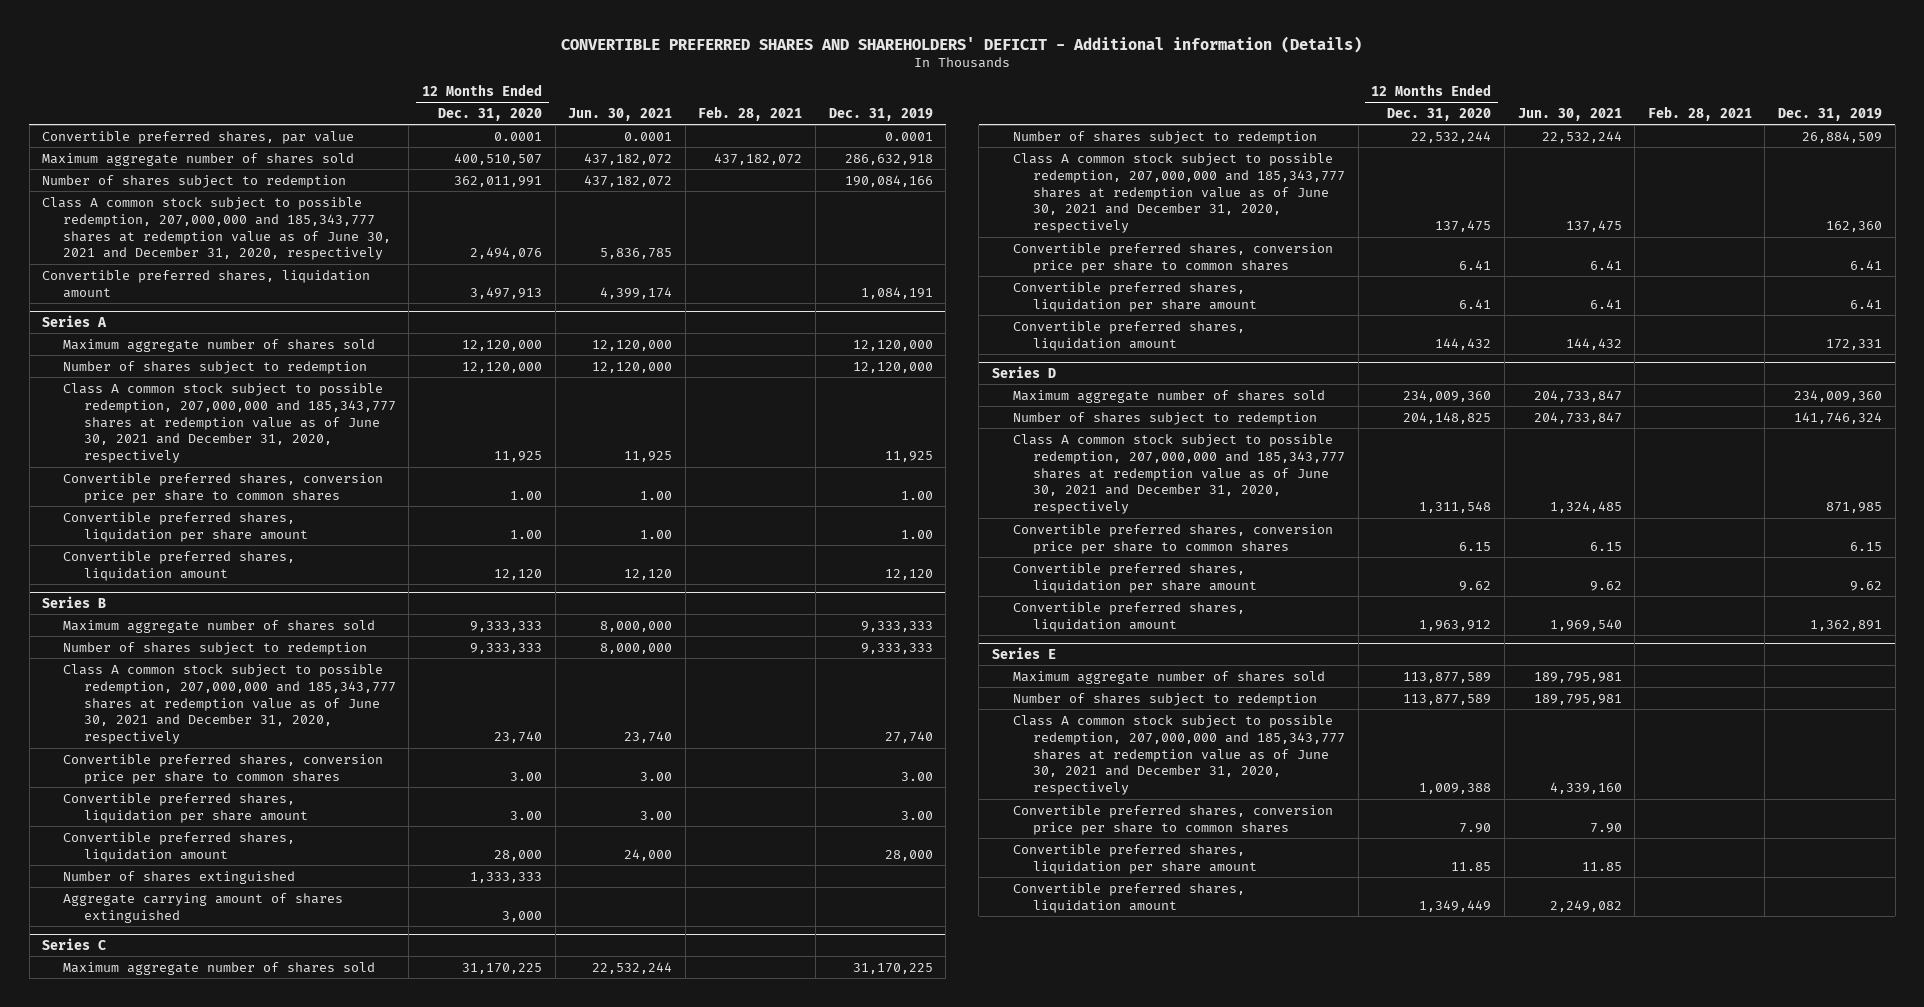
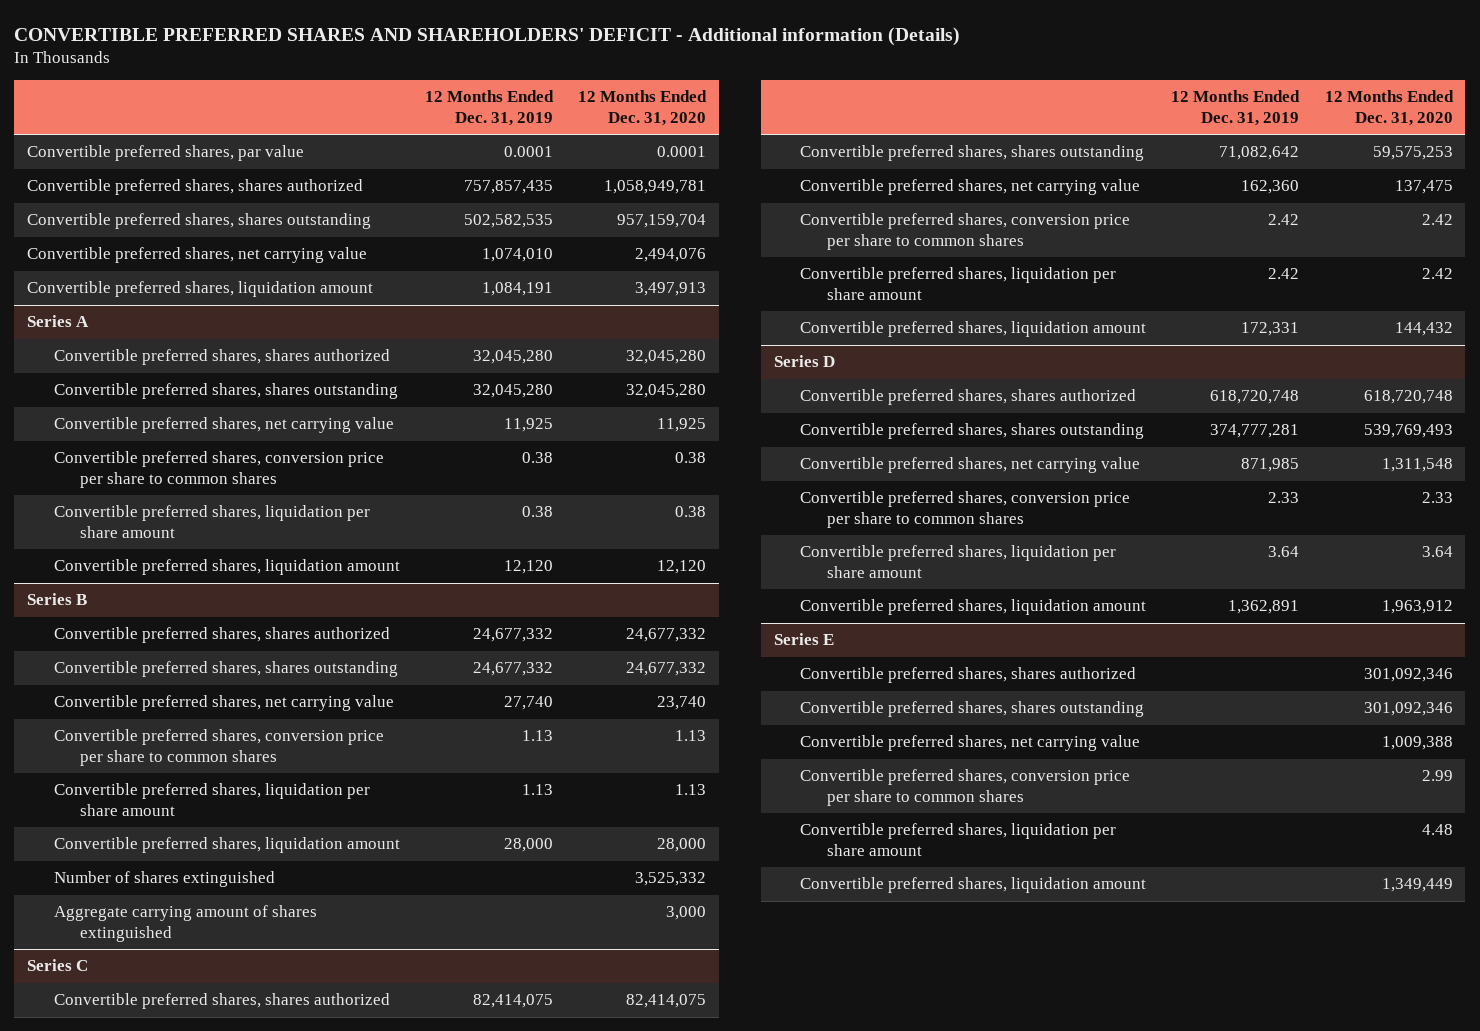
- | 12 Months Ended Dec. 31, 2020 | Jun. 30, 2021 | Feb. 28, 2021 | Dec. 31, 2019
+ | 12 Months Ended Dec. 31, 2019 | 12 Months Ended Dec. 31, 2020
- Maximum aggregate number of shares sold | 400,510,507 | 437,182,072 | 437,182,072 | 286,632,918
- Number of shares subject to redemption | 362,011,991 | 437,182,072 | | 190,084,166
- Class A common stock subject to possible redemption, 207,000,000 and 185,343,777 shares at redemption value as of June 30, 2021 and December 31, 2020, respectively | 2,494,076 | 5,836,785 | |
+ Convertible preferred shares, shares authorized | 757,857,435 | 1,058,949,781
+ Convertible preferred shares, shares outstanding | 502,582,535 | 957,159,704
+ Convertible preferred shares, net carrying value | 1,074,010 | 2,494,076
@ Series A
- Maximum aggregate number of shares sold | 12,120,000 | 12,120,000 | | 12,120,000
- Number of shares subject to redemption | 12,120,000 | 12,120,000 | | 12,120,000
- Class A common stock subject to possible redemption, 207,000,000 and 185,343,777 shares at redemption value as of June 30, 2021 and December 31, 2020, respectively | 11,925 | 11,925 | | 11,925
- Convertible preferred shares, conversion price per share to common shares | 1.00 | 1.00 | | 1.00
- Convertible preferred shares, liquidation per share amount | 1.00 | 1.00 | | 1.00
+ Convertible preferred shares, shares authorized | 32,045,280 | 32,045,280
+ Convertible preferred shares, shares outstanding | 32,045,280 | 32,045,280
+ Convertible preferred shares, net carrying value | 11,925 | 11,925
+ Convertible preferred shares, conversion price per share to common shares | 0.38 | 0.38
+ Convertible preferred shares, liquidation per share amount | 0.38 | 0.38
@ Series B
- Maximum aggregate number of shares sold | 9,333,333 | 8,000,000 | | 9,333,333
- Number of shares subject to redemption | 9,333,333 | 8,000,000 | | 9,333,333
- Class A common stock subject to possible redemption, 207,000,000 and 185,343,777 shares at redemption value as of June 30, 2021 and December 31, 2020, respectively | 23,740 | 23,740 | | 27,740
- Convertible preferred shares, conversion price per share to common shares | 3.00 | 3.00 | | 3.00
- Convertible preferred shares, liquidation per share amount | 3.00 | 3.00 | | 3.00
+ Convertible preferred shares, shares authorized | 24,677,332 | 24,677,332
+ Convertible preferred shares, shares outstanding | 24,677,332 | 24,677,332
+ Convertible preferred shares, net carrying value | 27,740 | 23,740
+ Convertible preferred shares, conversion price per share to common shares | 1.13 | 1.13
+ Convertible preferred shares, liquidation per share amount | 1.13 | 1.13
- Number of shares extinguished | 1,333,333 | | |
+ Number of shares extinguished | | 3,525,332
@ Series C
- Maximum aggregate number of shares sold | 31,170,225 | 22,532,244 | | 31,170,225
- Number of shares subject to redemption | 22,532,244 | 22,532,244 | | 26,884,509
- Class A common stock subject to possible redemption, 207,000,000 and 185,343,777 shares at redemption value as of June 30, 2021 and December 31, 2020, respectively | 137,475 | 137,475 | | 162,360
- Convertible preferred shares, conversion price per share to common shares | 6.41 | 6.41 | | 6.41
- Convertible preferred shares, liquidation per share amount | 6.41 | 6.41 | | 6.41
+ Convertible preferred shares, shares authorized | 82,414,075 | 82,414,075
+ Convertible preferred shares, shares outstanding | 71,082,642 | 59,575,253
+ Convertible preferred shares, net carrying value | 162,360 | 137,475
+ Convertible preferred shares, conversion price per share to common shares | 2.42 | 2.42
+ Convertible preferred shares, liquidation per share amount | 2.42 | 2.42
@ Series D
- Maximum aggregate number of shares sold | 234,009,360 | 204,733,847 | | 234,009,360
- Number of shares subject to redemption | 204,148,825 | 204,733,847 | | 141,746,324
- Class A common stock subject to possible redemption, 207,000,000 and 185,343,777 shares at redemption value as of June 30, 2021 and December 31, 2020, respectively | 1,311,548 | 1,324,485 | | 871,985
- Convertible preferred shares, conversion price per share to common shares | 6.15 | 6.15 | | 6.15
- Convertible preferred shares, liquidation per share amount | 9.62 | 9.62 | | 9.62
+ Convertible preferred shares, shares authorized | 618,720,748 | 618,720,748
+ Convertible preferred shares, shares outstanding | 374,777,281 | 539,769,493
+ Convertible preferred shares, net carrying value | 871,985 | 1,311,548
+ Convertible preferred shares, conversion price per share to common shares | 2.33 | 2.33
+ Convertible preferred shares, liquidation per share amount | 3.64 | 3.64
@ Series E
- Maximum aggregate number of shares sold | 113,877,589 | 189,795,981 | |
- Number of shares subject to redemption | 113,877,589 | 189,795,981 | |
- Class A common stock subject to possible redemption, 207,000,000 and 185,343,777 shares at redemption value as of June 30, 2021 and December 31, 2020, respectively | 1,009,388 | 4,339,160 | |
- Convertible preferred shares, conversion price per share to common shares | 7.90 | 7.90 | |
- Convertible preferred shares, liquidation per share amount | 11.85 | 11.85 | |
+ Convertible preferred shares, shares authorized | | 301,092,346
+ Convertible preferred shares, shares outstanding | | 301,092,346
+ Convertible preferred shares, net carrying value | | 1,009,388
+ Convertible preferred shares, conversion price per share to common shares | | 2.99
+ Convertible preferred shares, liquidation per share amount | | 4.48

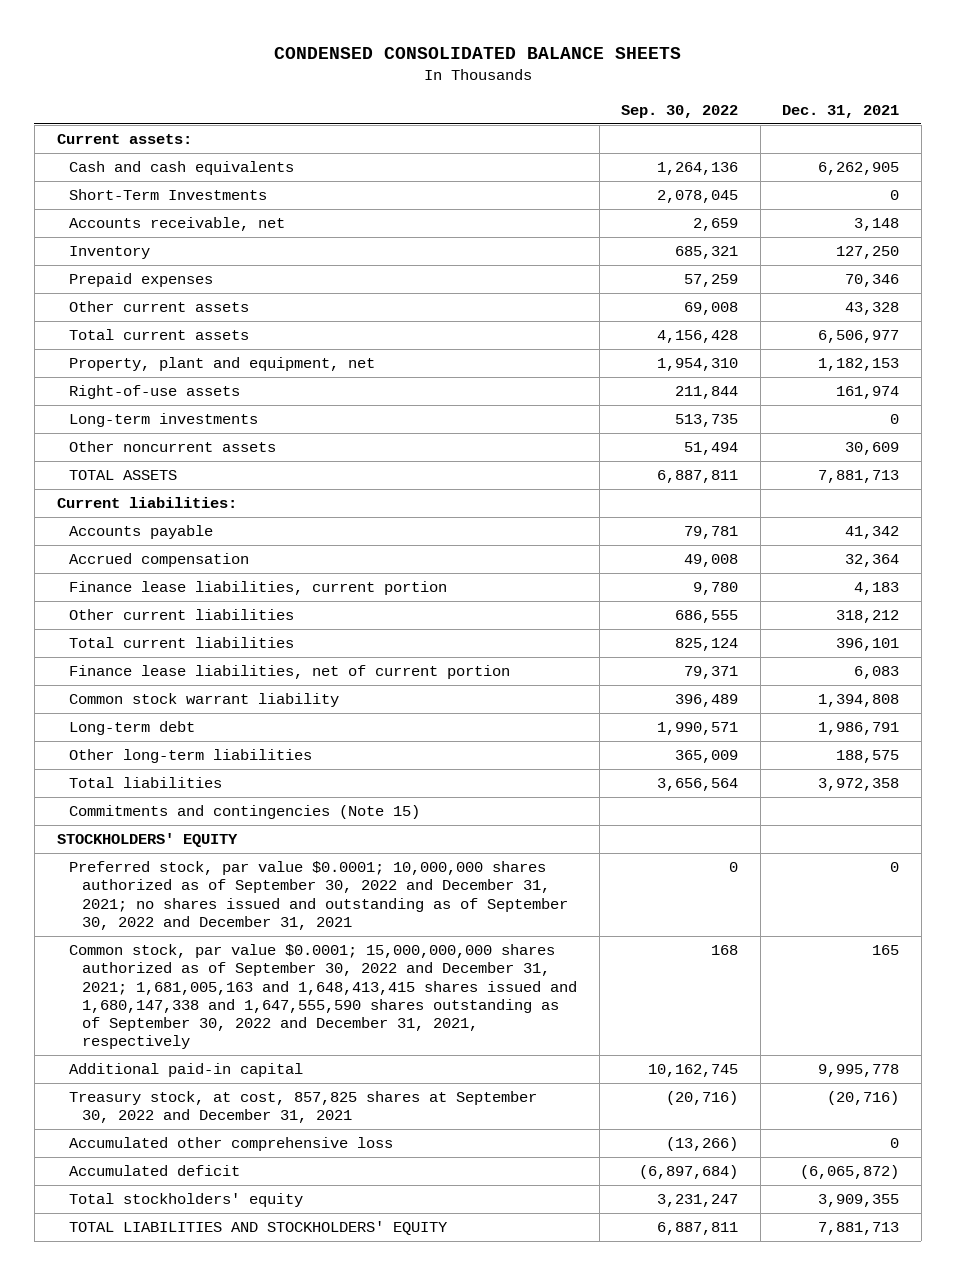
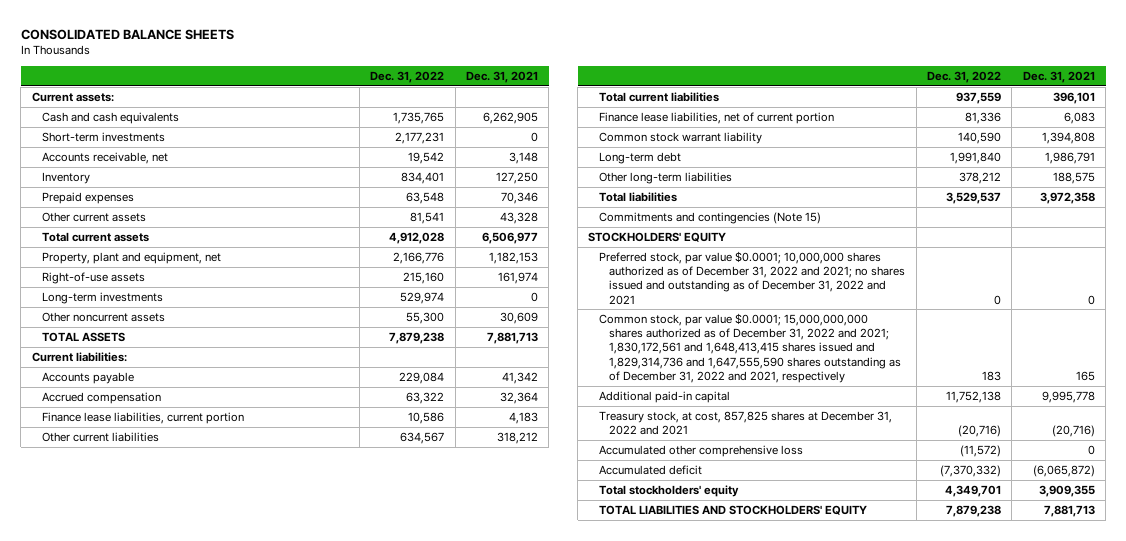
- CONDENSED CONSOLIDATED BALANCE SHEETS
+ CONSOLIDATED BALANCE SHEETS
- | Sep. 30, 2022 | Dec. 31, 2021
+ | Dec. 31, 2022 | Dec. 31, 2021
- Short-Term Investments | 2,078,045 | 0
+ Short-term investments | 2,177,231 | 0
- Preferred stock, par value $0.0001; 10,000,000 shares authorized as of September 30, 2022 and December 31, 2021; no shares issued and outstanding as of September 30, 2022 and December 31, 2021 | 0 | 0
- Common stock, par value $0.0001; 15,000,000,000 shares authorized as of September 30, 2022 and December 31, 2021; 1,681,005,163 and 1,648,413,415 shares issued and 1,680,147,338 and 1,647,555,590 shares outstanding as of September 30, 2022 and December 31, 2021, respectively | 168 | 165
+ Preferred stock, par value $0.0001; 10,000,000 shares authorized as of December 31, 2022 and 2021; no shares issued and outstanding as of December 31, 2022 and 2021 | 0 | 0
+ Common stock, par value $0.0001; 15,000,000,000 shares authorized as of December 31, 2022 and 2021; 1,830,172,561 and 1,648,413,415 shares issued and 1,829,314,736 and 1,647,555,590 shares outstanding as of December 31, 2022 and 2021, respectively | 183 | 165
- Treasury stock, at cost, 857,825 shares at September 30, 2022 and December 31, 2021 | (20,716) | (20,716)
+ Treasury stock, at cost, 857,825 shares at December 31, 2022 and 2021 | (20,716) | (20,716)

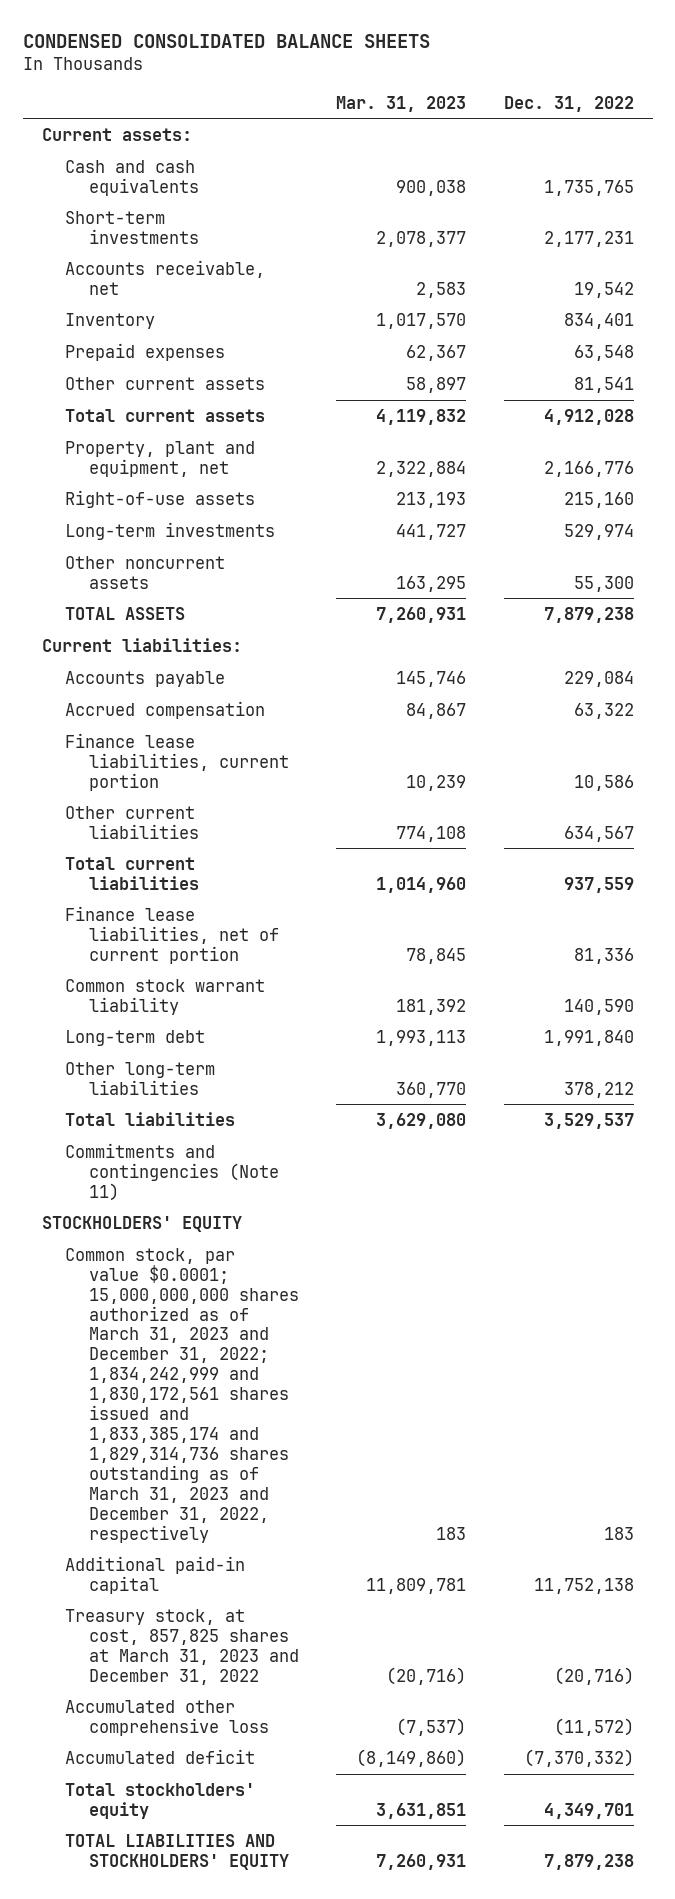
- CONSOLIDATED BALANCE SHEETS
+ CONDENSED CONSOLIDATED BALANCE SHEETS
- | Dec. 31, 2022 | Dec. 31, 2021
+ | Mar. 31, 2023 | Dec. 31, 2022
- Commitments and contingencies (Note 15)
+ Commitments and contingencies (Note 11)
- Preferred stock, par value $0.0001; 10,000,000 shares authorized as of December 31, 2022 and 2021; no shares issued and outstanding as of December 31, 2022 and 2021 | 0 | 0
- Common stock, par value $0.0001; 15,000,000,000 shares authorized as of December 31, 2022 and 2021; 1,830,172,561 and 1,648,413,415 shares issued and 1,829,314,736 and 1,647,555,590 shares outstanding as of December 31, 2022 and 2021, respectively | 183 | 165
+ Common stock, par value $0.0001; 15,000,000,000 shares authorized as of March 31, 2023 and December 31, 2022; 1,834,242,999 and 1,830,172,561 shares issued and 1,833,385,174 and 1,829,314,736 shares outstanding as of March 31, 2023 and December 31, 2022, respectively | 183 | 183
- Treasury stock, at cost, 857,825 shares at December 31, 2022 and 2021 | (20,716) | (20,716)
+ Treasury stock, at cost, 857,825 shares at March 31, 2023 and December 31, 2022 | (20,716) | (20,716)

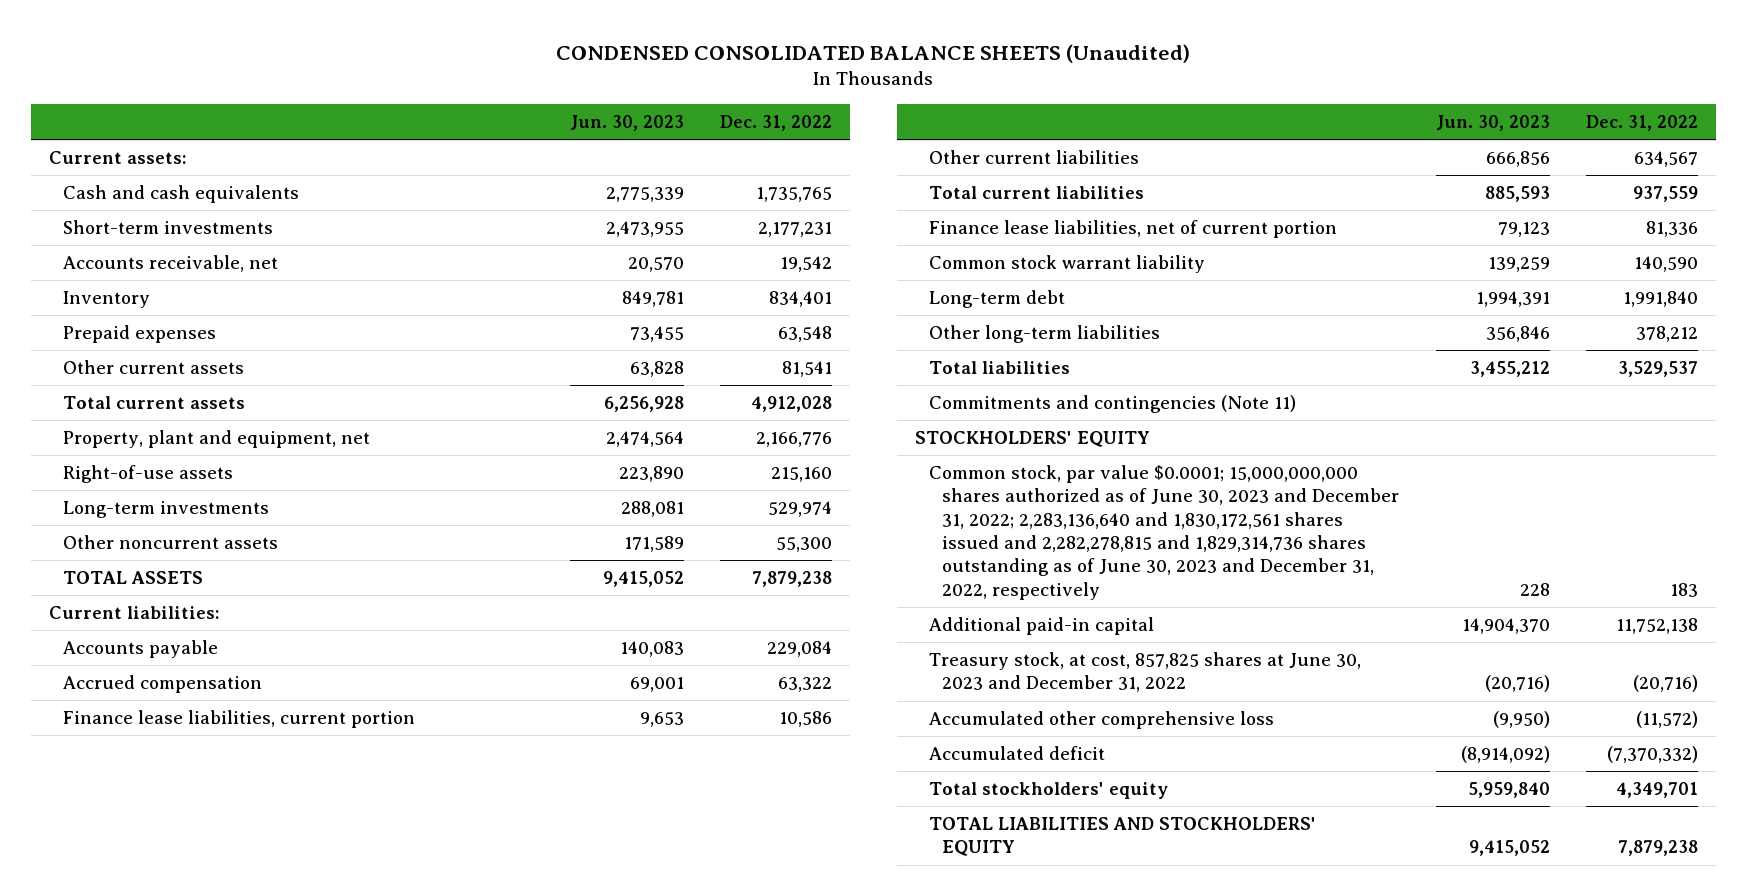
- CONDENSED CONSOLIDATED BALANCE SHEETS
+ CONDENSED CONSOLIDATED BALANCE SHEETS (Unaudited)
- | Mar. 31, 2023 | Dec. 31, 2022
+ | Jun. 30, 2023 | Dec. 31, 2022
- Common stock, par value $0.0001; 15,000,000,000 shares authorized as of March 31, 2023 and December 31, 2022; 1,834,242,999 and 1,830,172,561 shares issued and 1,833,385,174 and 1,829,314,736 shares outstanding as of March 31, 2023 and December 31, 2022, respectively | 183 | 183
+ Common stock, par value $0.0001; 15,000,000,000 shares authorized as of June 30, 2023 and December 31, 2022; 2,283,136,640 and 1,830,172,561 shares issued and 2,282,278,815 and 1,829,314,736 shares outstanding as of June 30, 2023 and December 31, 2022, respectively | 228 | 183
- Treasury stock, at cost, 857,825 shares at March 31, 2023 and December 31, 2022 | (20,716) | (20,716)
+ Treasury stock, at cost, 857,825 shares at June 30, 2023 and December 31, 2022 | (20,716) | (20,716)

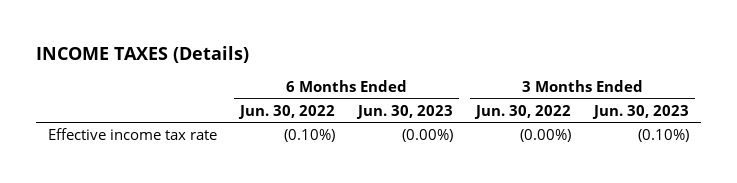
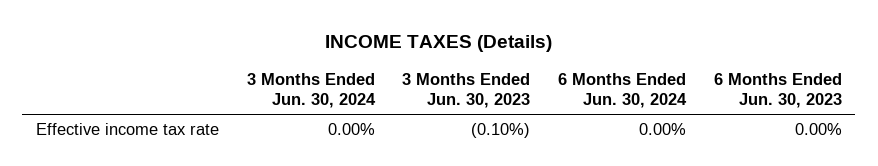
- | 6 Months Ended Jun. 30, 2022 | 6 Months Ended Jun. 30, 2023 | 3 Months Ended Jun. 30, 2022 | 3 Months Ended Jun. 30, 2023
+ | 3 Months Ended Jun. 30, 2024 | 3 Months Ended Jun. 30, 2023 | 6 Months Ended Jun. 30, 2024 | 6 Months Ended Jun. 30, 2023
- Effective income tax rate | (0.10%) | (0.00%) | (0.00%) | (0.10%)
+ Effective income tax rate | 0.00% | (0.10%) | 0.00% | 0.00%

